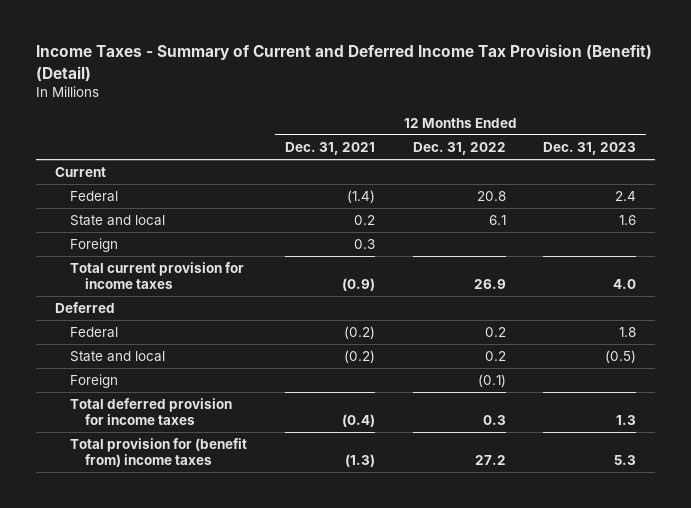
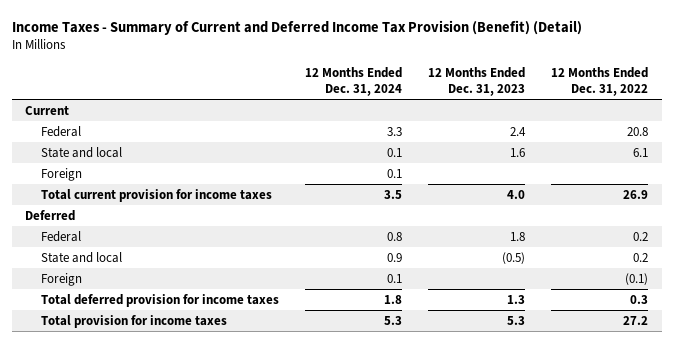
- | 12 Months Ended Dec. 31, 2021 | 12 Months Ended Dec. 31, 2022 | 12 Months Ended Dec. 31, 2023
+ | 12 Months Ended Dec. 31, 2024 | 12 Months Ended Dec. 31, 2023 | 12 Months Ended Dec. 31, 2022
- Total provision for (benefit from) income taxes | (1.3) | 27.2 | 5.3
+ Total provision for income taxes | 5.3 | 5.3 | 27.2

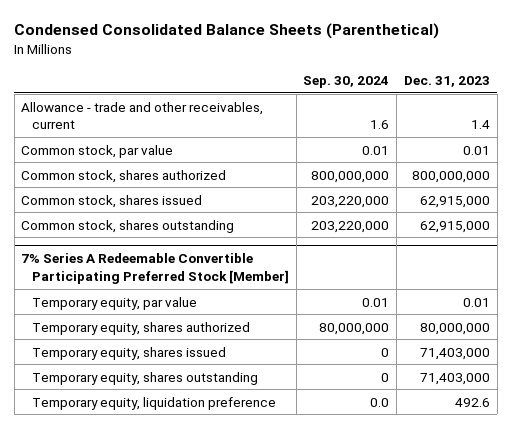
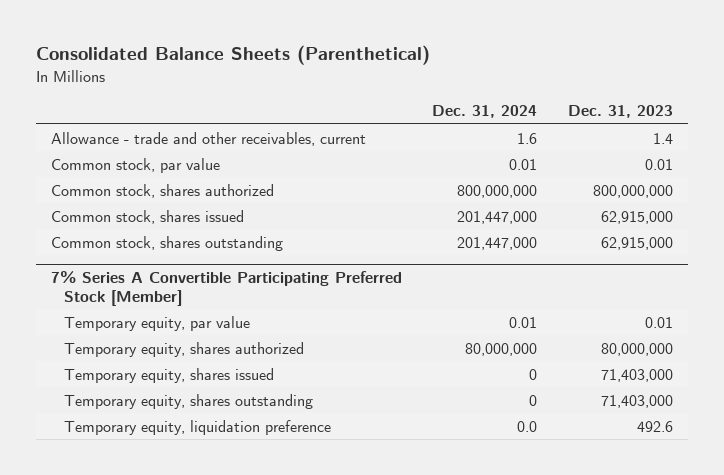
- Condensed Consolidated Balance Sheets (Parenthetical)
+ Consolidated Balance Sheets (Parenthetical)
- | Sep. 30, 2024 | Dec. 31, 2023
+ | Dec. 31, 2024 | Dec. 31, 2023
- 7% Series A Redeemable Convertible Participating Preferred Stock [Member]
+ 7% Series A Convertible Participating Preferred Stock [Member]

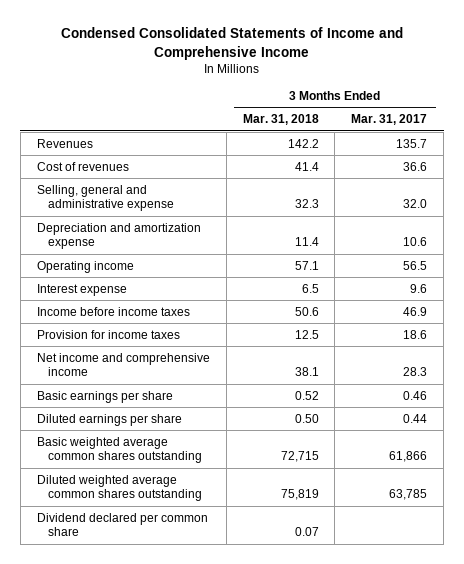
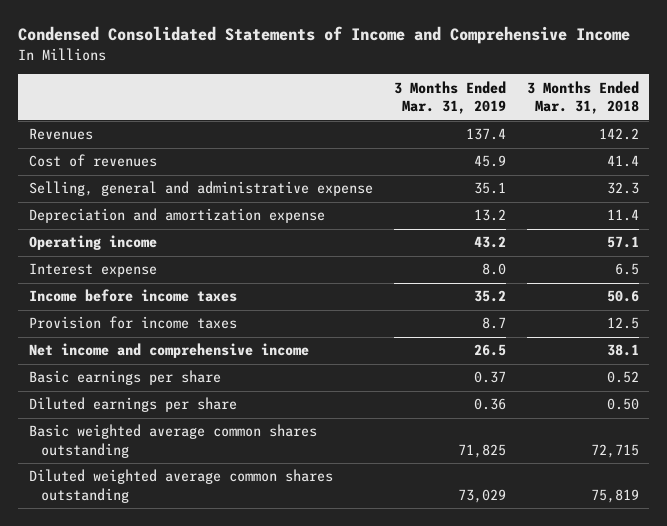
- | 3 Months Ended Mar. 31, 2018 | 3 Months Ended Mar. 31, 2017
+ | 3 Months Ended Mar. 31, 2019 | 3 Months Ended Mar. 31, 2018
- Dividend declared per common share | 0.07 |

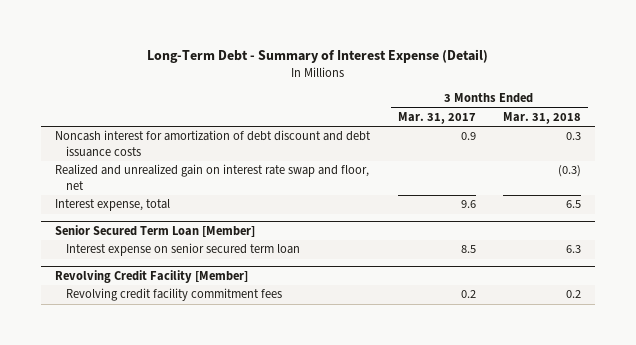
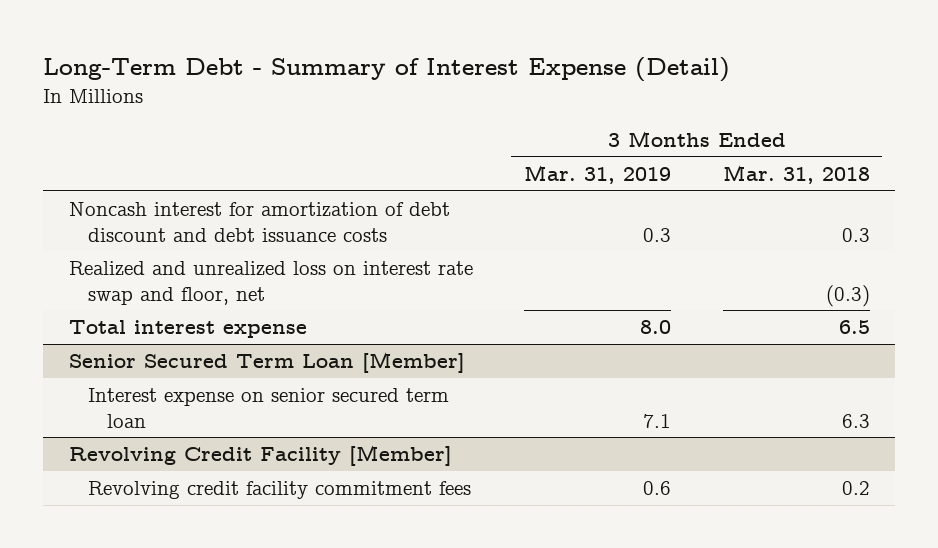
- | 3 Months Ended Mar. 31, 2017 | 3 Months Ended Mar. 31, 2018
+ | 3 Months Ended Mar. 31, 2019 | 3 Months Ended Mar. 31, 2018
- Realized and unrealized gain on interest rate swap and floor, net | | (0.3)
- Interest expense, total | 9.6 | 6.5
+ Realized and unrealized loss on interest rate swap and floor, net | | (0.3)
+ Total interest expense | 8.0 | 6.5

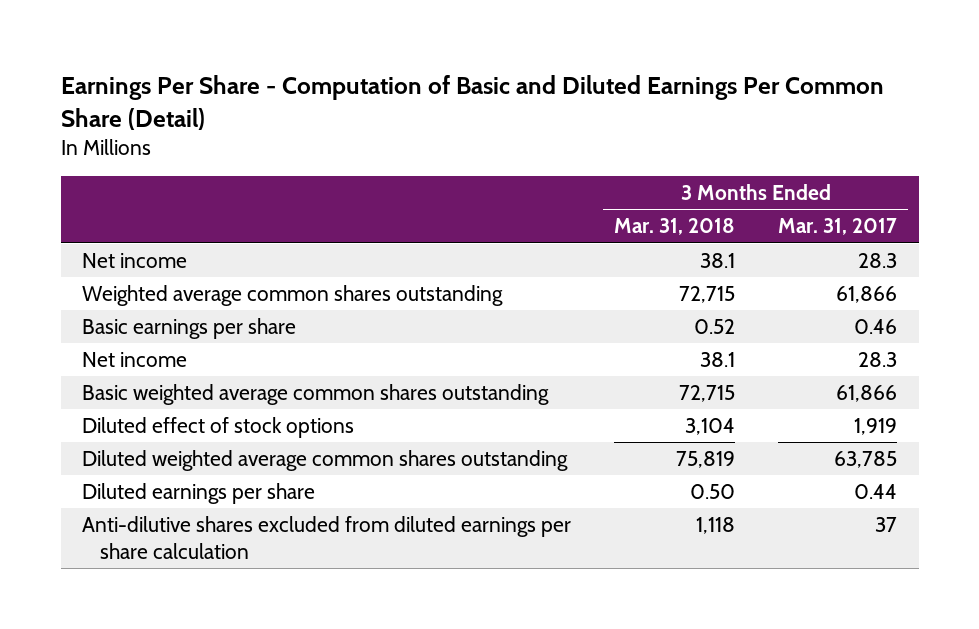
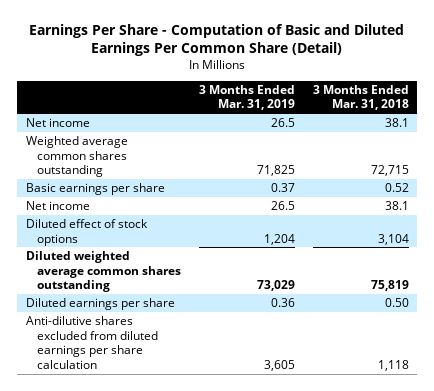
- | 3 Months Ended Mar. 31, 2018 | 3 Months Ended Mar. 31, 2017
+ | 3 Months Ended Mar. 31, 2019 | 3 Months Ended Mar. 31, 2018
- Basic weighted average common shares outstanding | 72,715 | 61,866

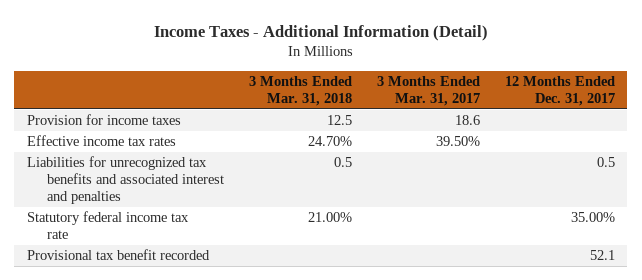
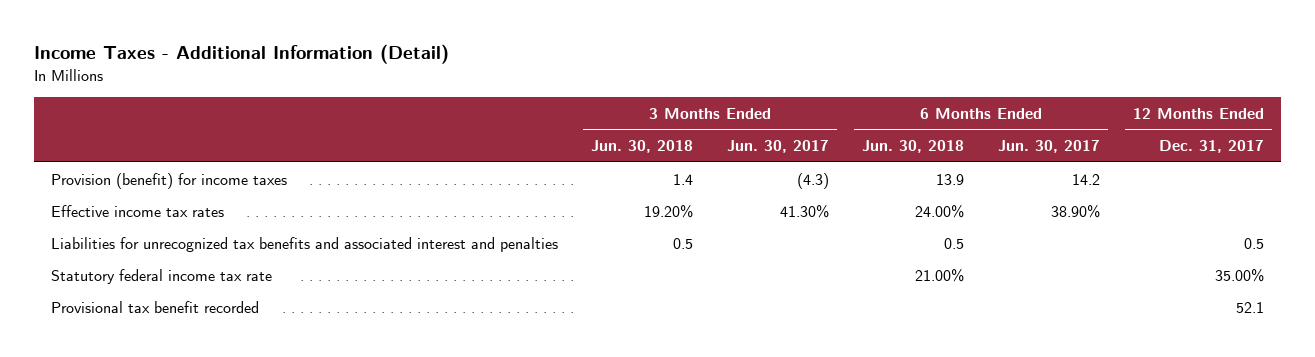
- | 3 Months Ended Mar. 31, 2018 | 3 Months Ended Mar. 31, 2017 | 12 Months Ended Dec. 31, 2017
+ | 3 Months Ended Jun. 30, 2018 | 3 Months Ended Jun. 30, 2017 | 6 Months Ended Jun. 30, 2018 | 6 Months Ended Jun. 30, 2017 | 12 Months Ended Dec. 31, 2017
- Provision for income taxes | 12.5 | 18.6 |
+ Provision (benefit) for income taxes | 1.4 | (4.3) | 13.9 | 14.2 |

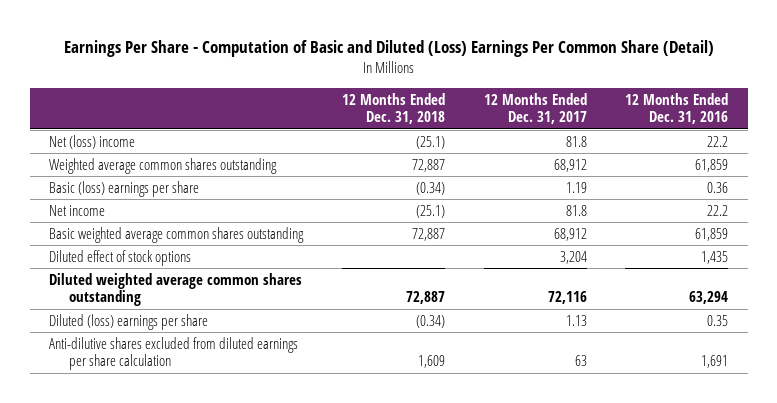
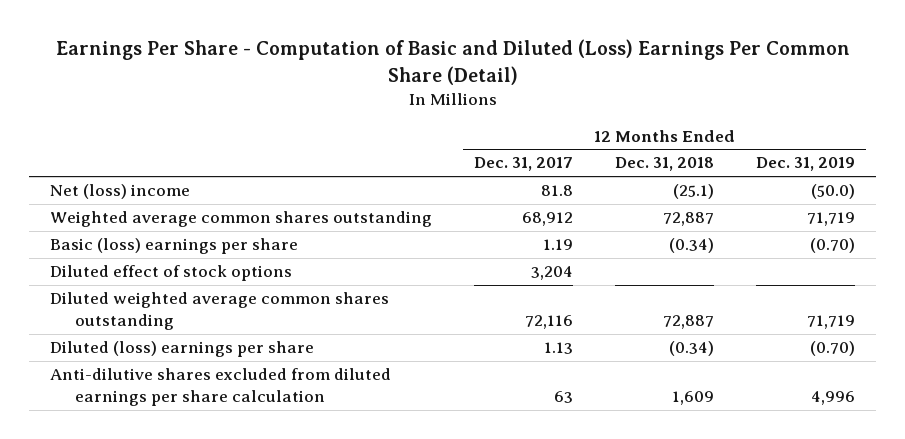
- | 12 Months Ended Dec. 31, 2018 | 12 Months Ended Dec. 31, 2017 | 12 Months Ended Dec. 31, 2016
+ | 12 Months Ended Dec. 31, 2017 | 12 Months Ended Dec. 31, 2018 | 12 Months Ended Dec. 31, 2019
- Net income | (25.1) | 81.8 | 22.2
- Basic weighted average common shares outstanding | 72,887 | 68,912 | 61,859

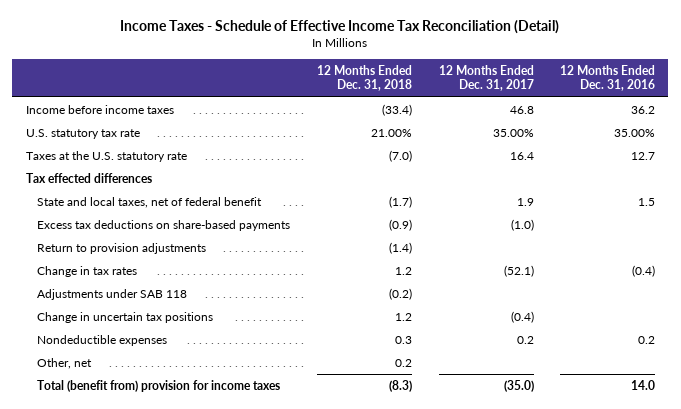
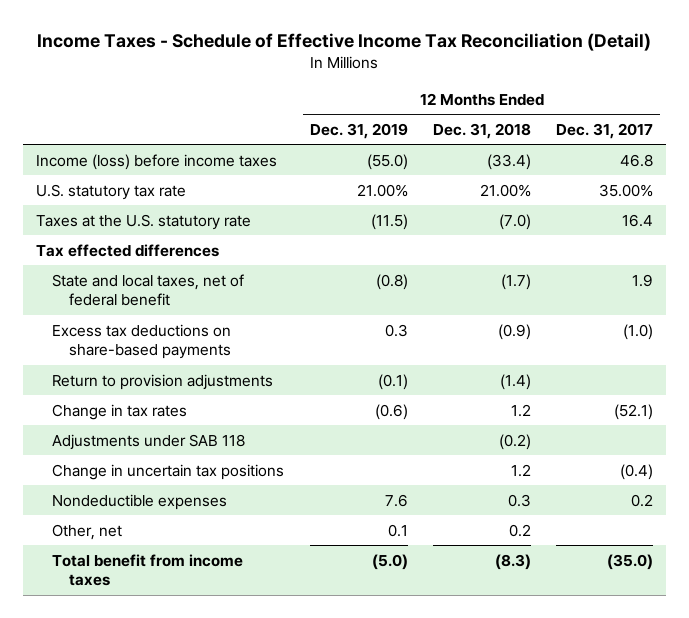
- | 12 Months Ended Dec. 31, 2018 | 12 Months Ended Dec. 31, 2017 | 12 Months Ended Dec. 31, 2016
+ | 12 Months Ended Dec. 31, 2019 | 12 Months Ended Dec. 31, 2018 | 12 Months Ended Dec. 31, 2017
- Income before income taxes | (33.4) | 46.8 | 36.2
+ Income (loss) before income taxes | (55.0) | (33.4) | 46.8
- Total (benefit from) provision for income taxes | (8.3) | (35.0) | 14.0
+ Total benefit from income taxes | (5.0) | (8.3) | (35.0)

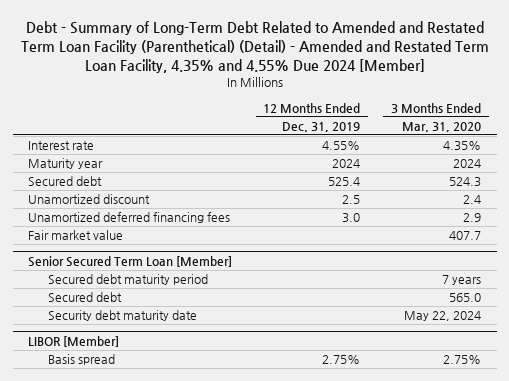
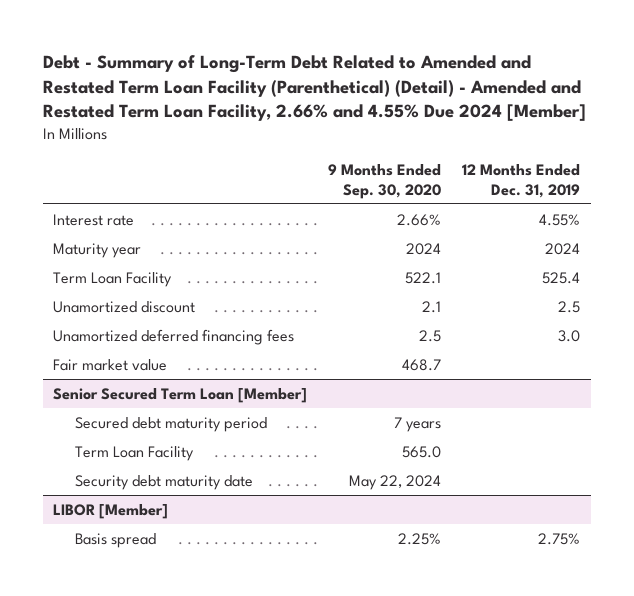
- Debt - Summary of Long-Term Debt Related to Amended and Restated Term Loan Facility (Parenthetical) (Detail) - Amended and Restated Term Loan Facility, 4.35% and 4.55% Due 2024 [Member]
+ Debt - Summary of Long-Term Debt Related to Amended and Restated Term Loan Facility (Parenthetical) (Detail) - Amended and Restated Term Loan Facility, 2.66% and 4.55% Due 2024 [Member]
- | 12 Months Ended Dec. 31, 2019 | 3 Months Ended Mar. 31, 2020
+ | 9 Months Ended Sep. 30, 2020 | 12 Months Ended Dec. 31, 2019
- Secured debt | 525.4 | 524.3
+ Term Loan Facility | 522.1 | 525.4
@ Senior Secured Term Loan [Member]
- Secured debt | | 565.0
+ Term Loan Facility | 565.0 |

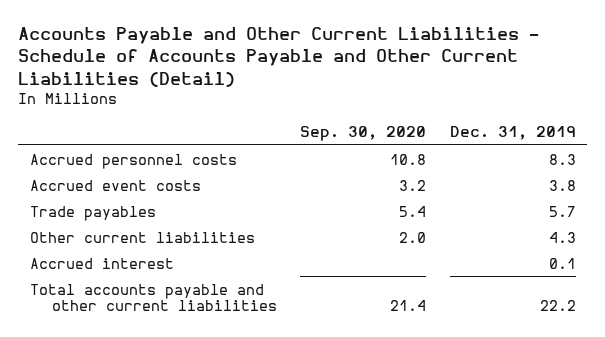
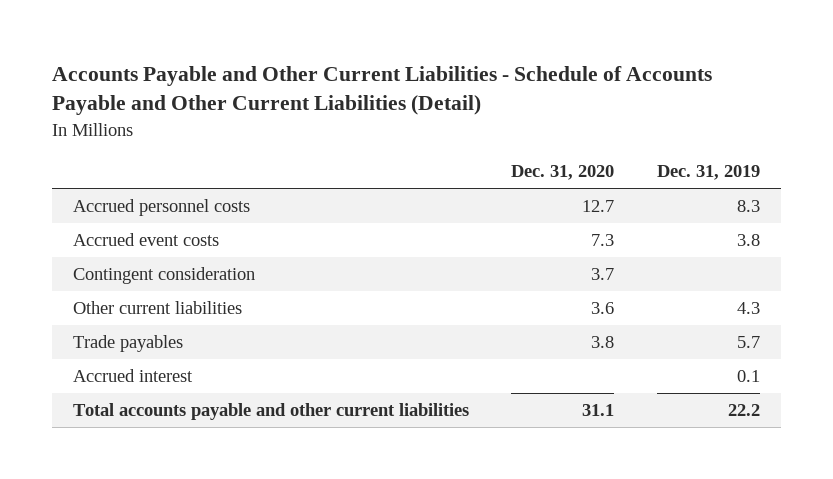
- | Sep. 30, 2020 | Dec. 31, 2019
+ | Dec. 31, 2020 | Dec. 31, 2019
+ Contingent consideration | 3.7 |
moved down: Trade payables | 3.8 | 5.7

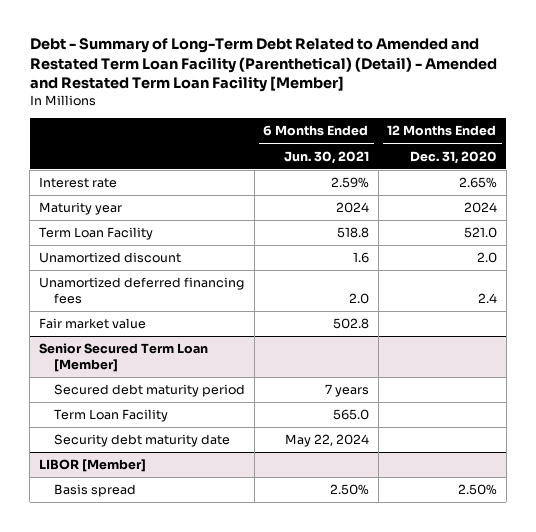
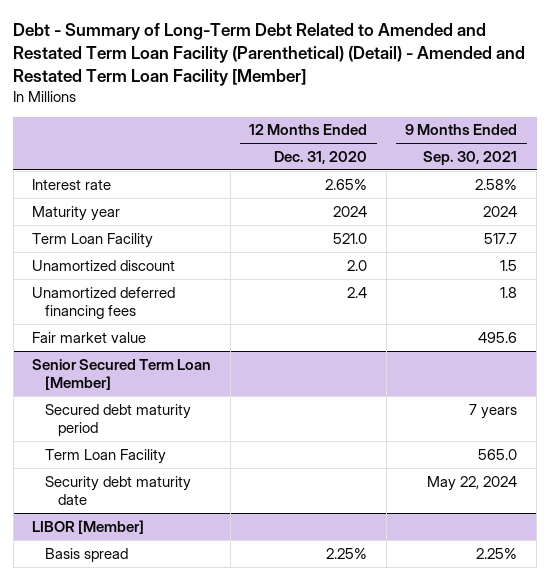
- | 6 Months Ended Jun. 30, 2021 | 12 Months Ended Dec. 31, 2020
+ | 12 Months Ended Dec. 31, 2020 | 9 Months Ended Sep. 30, 2021
@ LIBOR [Member]
- Basis spread | 2.50% | 2.50%
+ Basis spread | 2.25% | 2.25%

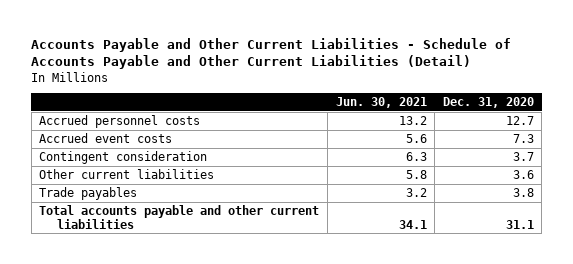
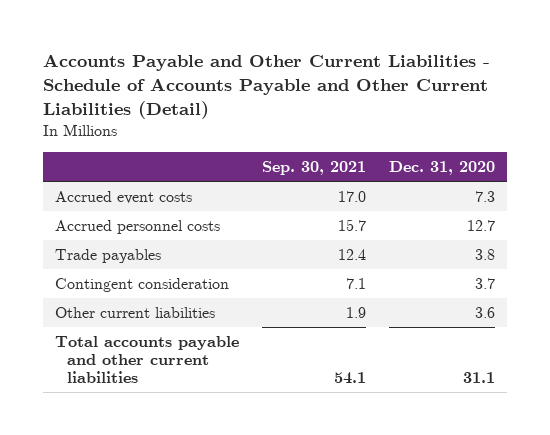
- | Jun. 30, 2021 | Dec. 31, 2020
+ | Sep. 30, 2021 | Dec. 31, 2020
moved down: Accrued personnel costs | 15.7 | 12.7
moved up: Trade payables | 12.4 | 3.8

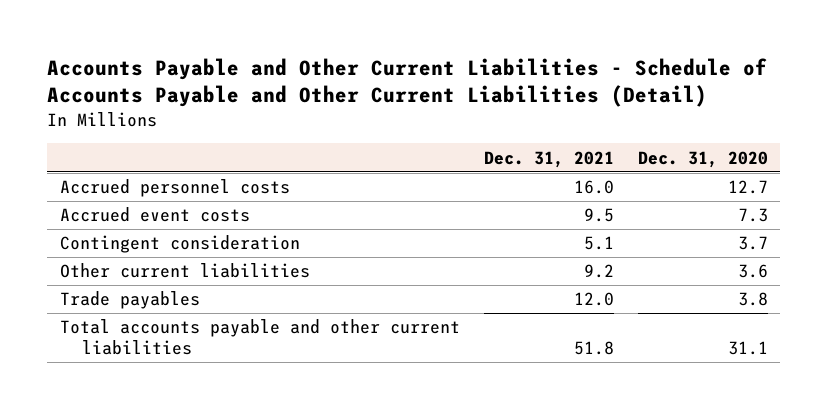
- | Sep. 30, 2021 | Dec. 31, 2020
+ | Dec. 31, 2021 | Dec. 31, 2020
moved down: Accrued event costs | 9.5 | 7.3
moved down: Trade payables | 12.0 | 3.8

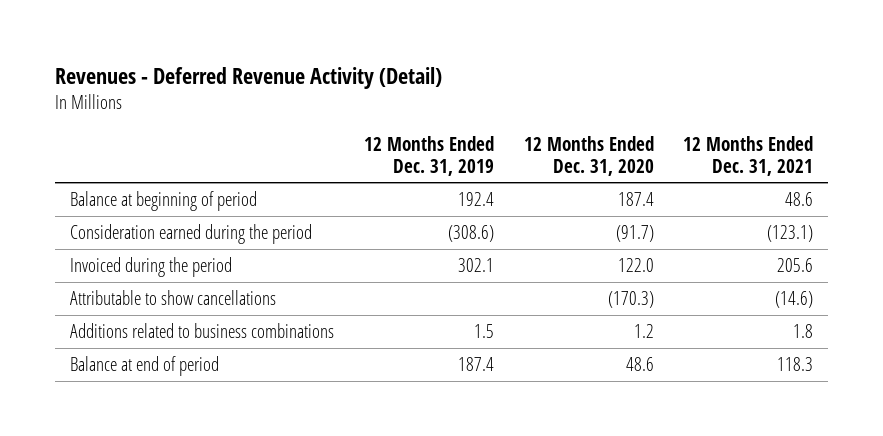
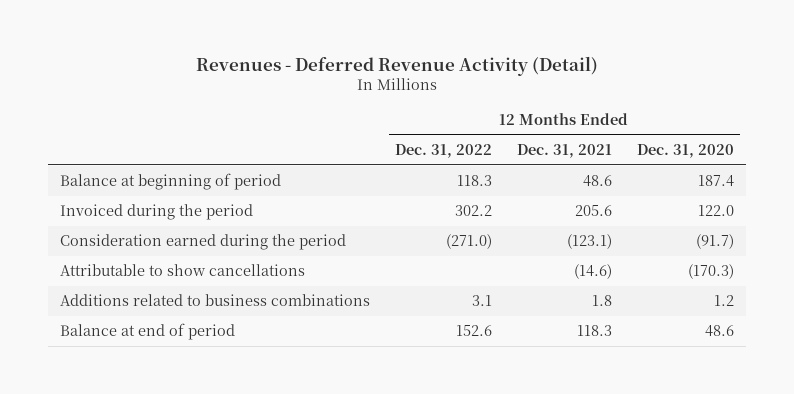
- | 12 Months Ended Dec. 31, 2019 | 12 Months Ended Dec. 31, 2020 | 12 Months Ended Dec. 31, 2021
+ | 12 Months Ended Dec. 31, 2022 | 12 Months Ended Dec. 31, 2021 | 12 Months Ended Dec. 31, 2020
moved down: Consideration earned during the period | (271.0) | (123.1) | (91.7)

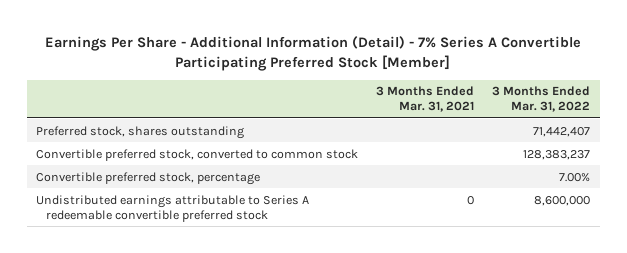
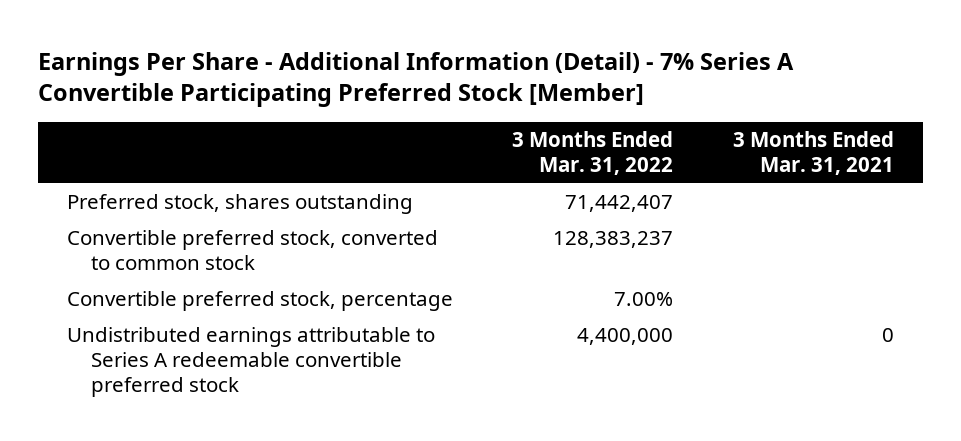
- | 3 Months Ended Mar. 31, 2021 | 3 Months Ended Mar. 31, 2022
+ | 3 Months Ended Mar. 31, 2022 | 3 Months Ended Mar. 31, 2021
- Undistributed earnings attributable to Series A redeemable convertible preferred stock | 0 | 8,600,000
+ Undistributed earnings attributable to Series A redeemable convertible preferred stock | 4,400,000 | 0

